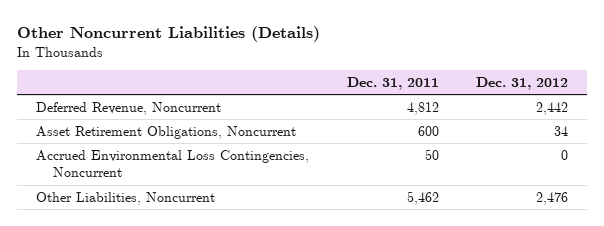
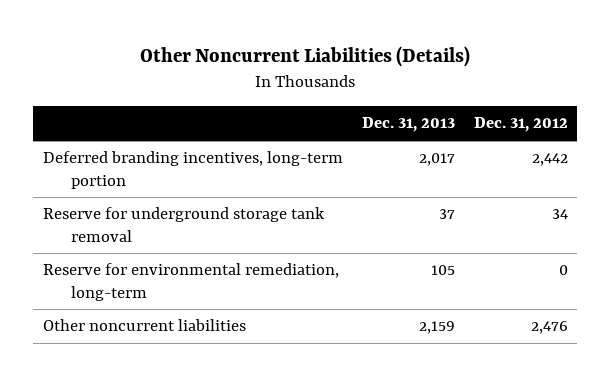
- | Dec. 31, 2011 | Dec. 31, 2012
+ | Dec. 31, 2013 | Dec. 31, 2012
- Deferred Revenue, Noncurrent | 4,812 | 2,442
- Asset Retirement Obligations, Noncurrent | 600 | 34
- Accrued Environmental Loss Contingencies, Noncurrent | 50 | 0
- Other Liabilities, Noncurrent | 5,462 | 2,476
+ Deferred branding incentives, long-term portion | 2,017 | 2,442
+ Reserve for underground storage tank removal | 37 | 34
+ Reserve for environmental remediation, long-term | 105 | 0
+ Other noncurrent liabilities | 2,159 | 2,476

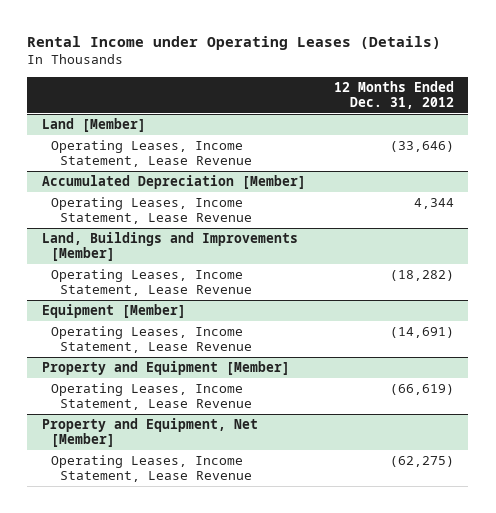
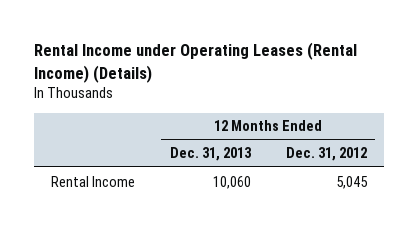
- Rental Income under Operating Leases (Details)
+ Rental Income under Operating Leases (Rental Income) (Details)
- | 12 Months Ended Dec. 31, 2012
+ | 12 Months Ended Dec. 31, 2013 | 12 Months Ended Dec. 31, 2012
- Land [Member]
- Operating Leases, Income Statement, Lease Revenue | (33,646)
- Accumulated Depreciation [Member]
- Operating Leases, Income Statement, Lease Revenue | 4,344
- Land, Buildings and Improvements [Member]
- Operating Leases, Income Statement, Lease Revenue | (18,282)
- Equipment [Member]
- Operating Leases, Income Statement, Lease Revenue | (14,691)
- Property and Equipment [Member]
- Operating Leases, Income Statement, Lease Revenue | (66,619)
- Property and Equipment, Net [Member]
- Operating Leases, Income Statement, Lease Revenue | (62,275)
+ Rental Income | 10,060 | 5,045

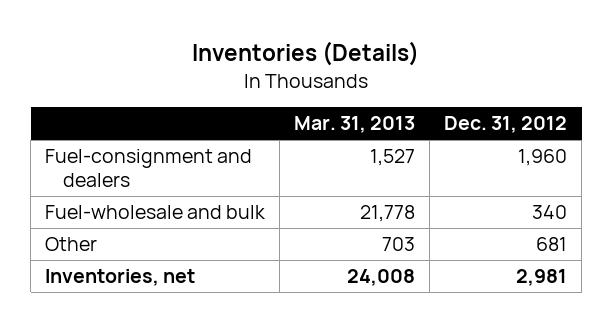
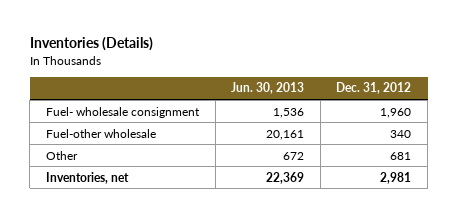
- | Mar. 31, 2013 | Dec. 31, 2012
+ | Jun. 30, 2013 | Dec. 31, 2012
- Fuel-consignment and dealers | 1,527 | 1,960
- Fuel-wholesale and bulk | 21,778 | 340
+ Fuel- wholesale consignment | 1,536 | 1,960
+ Fuel-other wholesale | 20,161 | 340

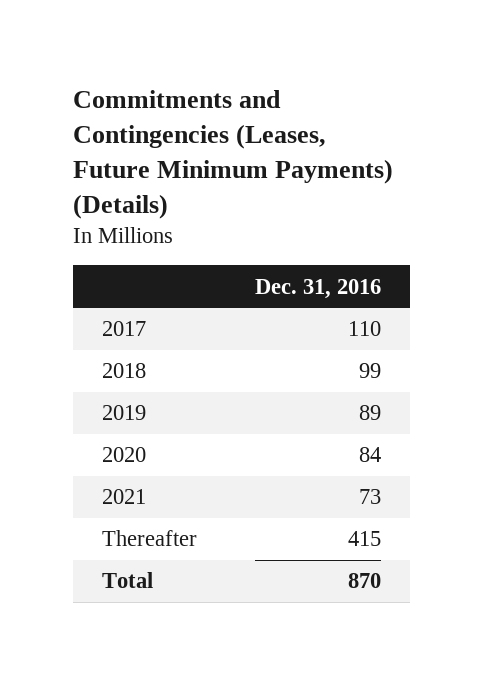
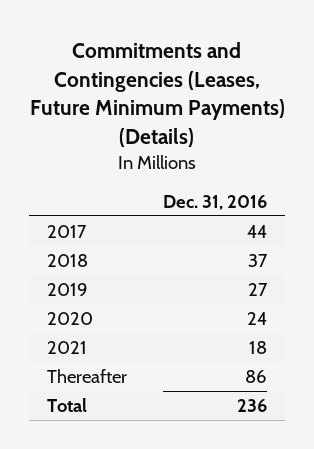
- 2017 | 110
- 2018 | 99
- 2019 | 89
- 2020 | 84
- 2021 | 73
- Thereafter | 415
- Total | 870
+ 2017 | 44
+ 2018 | 37
+ 2019 | 27
+ 2020 | 24
+ 2021 | 18
+ Thereafter | 86
+ Total | 236

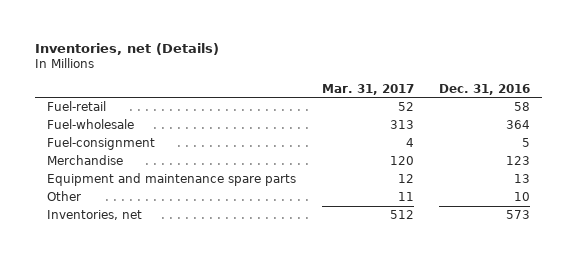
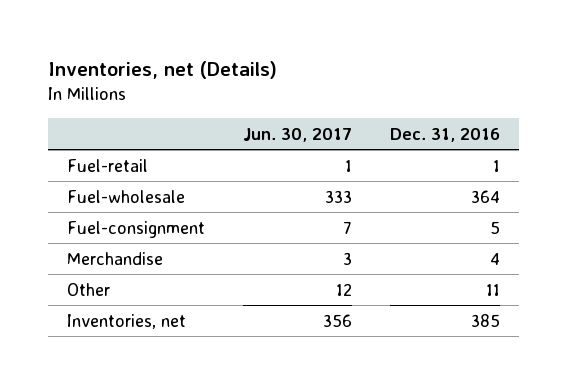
- | Mar. 31, 2017 | Dec. 31, 2016
+ | Jun. 30, 2017 | Dec. 31, 2016
- Fuel-retail | 52 | 58
+ Fuel-retail | 1 | 1
- Merchandise | 120 | 123
- Equipment and maintenance spare parts | 12 | 13
- Other | 11 | 10
- Inventories, net | 512 | 573
+ Merchandise | 3 | 4
+ Other | 12 | 11
+ Inventories, net | 356 | 385

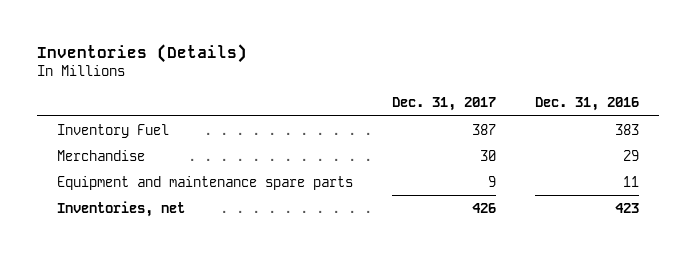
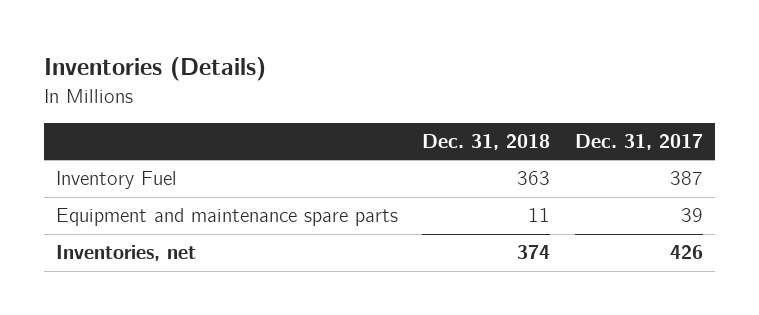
- | Dec. 31, 2017 | Dec. 31, 2016
+ | Dec. 31, 2018 | Dec. 31, 2017
- Merchandise | 30 | 29
- Equipment and maintenance spare parts | 9 | 11
+ Equipment and maintenance spare parts | 11 | 39

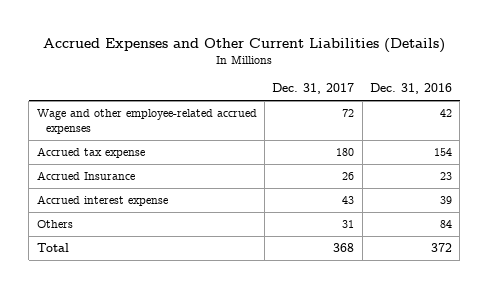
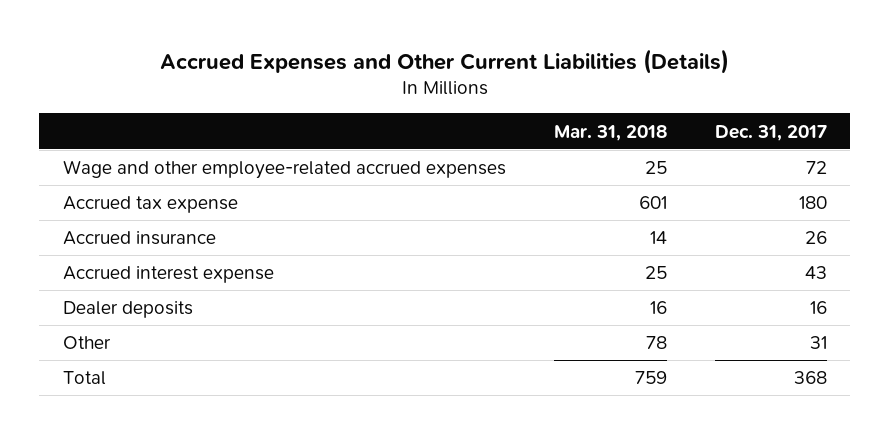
- | Dec. 31, 2017 | Dec. 31, 2016
+ | Mar. 31, 2018 | Dec. 31, 2017
- Accrued Insurance | 26 | 23
+ Accrued insurance | 14 | 26
- Others | 31 | 84
+ Dealer deposits | 16 | 16
+ Other | 78 | 31

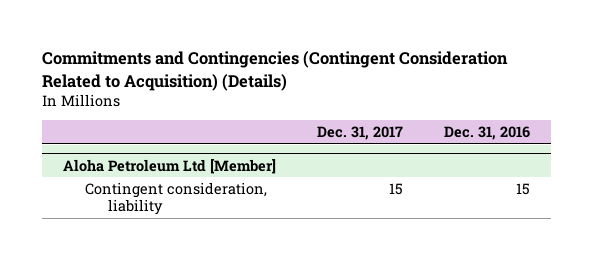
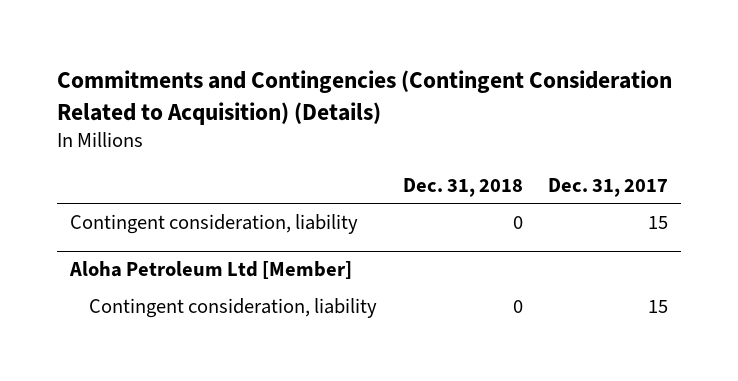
- | Dec. 31, 2017 | Dec. 31, 2016
+ | Dec. 31, 2018 | Dec. 31, 2017
+ Contingent consideration, liability | 0 | 15

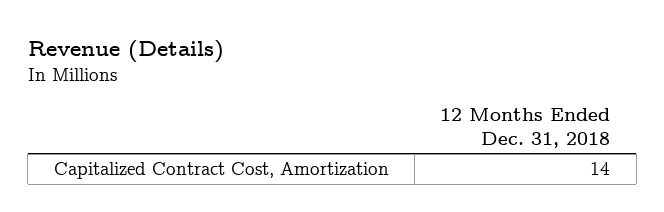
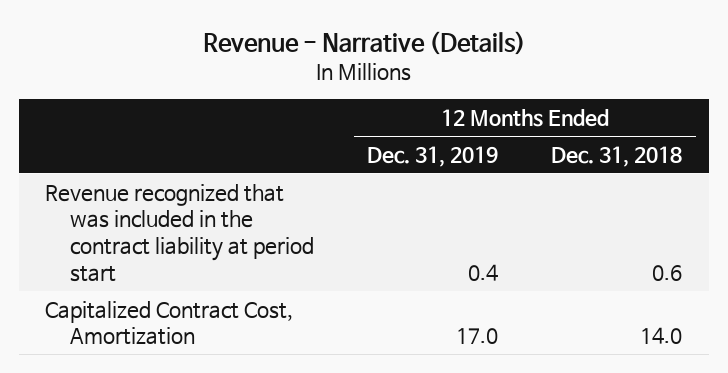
- Revenue (Details)
+ Revenue - Narrative (Details)
- | 12 Months Ended Dec. 31, 2018
+ | 12 Months Ended Dec. 31, 2019 | 12 Months Ended Dec. 31, 2018
- Capitalized Contract Cost, Amortization | 14
+ Revenue recognized that was included in the contract liability at period start | 0.4 | 0.6
+ Capitalized Contract Cost, Amortization | 17.0 | 14.0

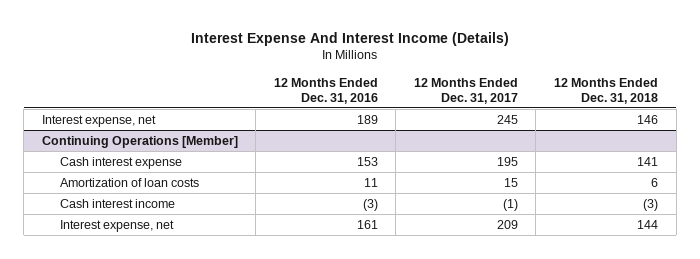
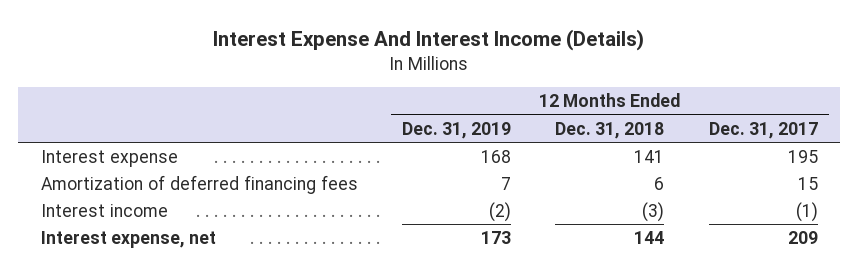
- | 12 Months Ended Dec. 31, 2016 | 12 Months Ended Dec. 31, 2017 | 12 Months Ended Dec. 31, 2018
+ | 12 Months Ended Dec. 31, 2019 | 12 Months Ended Dec. 31, 2018 | 12 Months Ended Dec. 31, 2017
- Interest expense, net | 189 | 245 | 146
- Continuing Operations [Member]
- Cash interest expense | 153 | 195 | 141
- Amortization of loan costs | 11 | 15 | 6
- Cash interest income | (3) | (1) | (3)
+ Interest expense | 168 | 141 | 195
+ Amortization of deferred financing fees | 7 | 6 | 15
+ Interest income | (2) | (3) | (1)

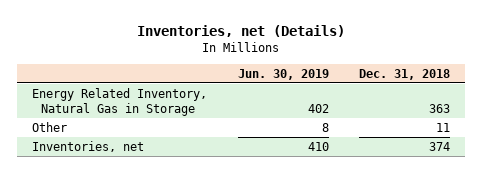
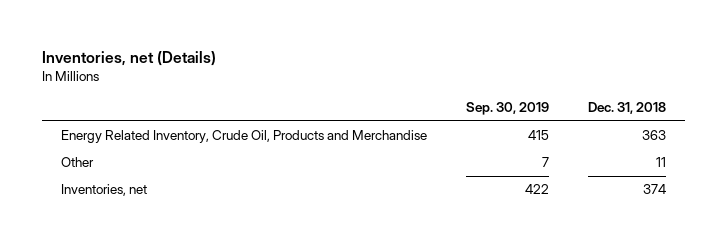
- | Jun. 30, 2019 | Dec. 31, 2018
+ | Sep. 30, 2019 | Dec. 31, 2018
- Energy Related Inventory, Natural Gas in Storage | 402 | 363
+ Energy Related Inventory, Crude Oil, Products and Merchandise | 415 | 363

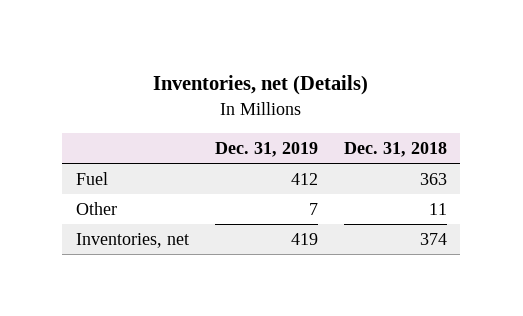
- | Sep. 30, 2019 | Dec. 31, 2018
+ | Dec. 31, 2019 | Dec. 31, 2018
- Energy Related Inventory, Crude Oil, Products and Merchandise | 415 | 363
+ Fuel | 412 | 363

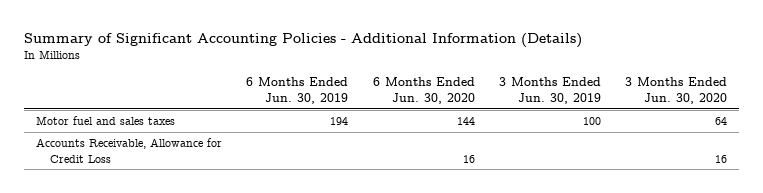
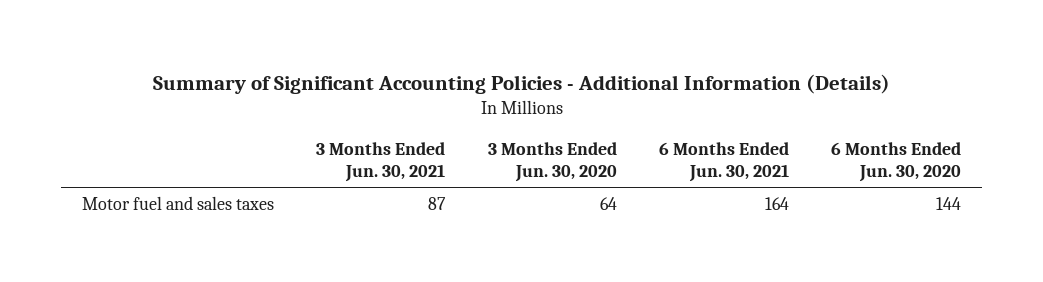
- | 6 Months Ended Jun. 30, 2019 | 6 Months Ended Jun. 30, 2020 | 3 Months Ended Jun. 30, 2019 | 3 Months Ended Jun. 30, 2020
+ | 3 Months Ended Jun. 30, 2021 | 3 Months Ended Jun. 30, 2020 | 6 Months Ended Jun. 30, 2021 | 6 Months Ended Jun. 30, 2020
- Accounts Receivable, Allowance for Credit Loss | | 16 | | 16

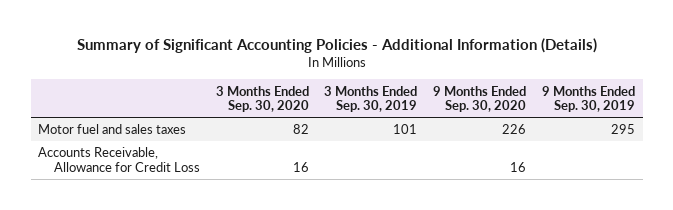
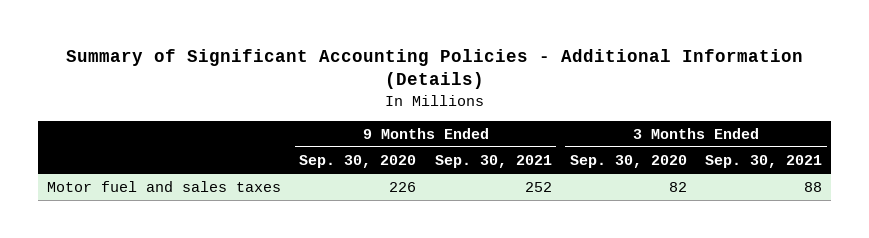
- | 3 Months Ended Sep. 30, 2020 | 3 Months Ended Sep. 30, 2019 | 9 Months Ended Sep. 30, 2020 | 9 Months Ended Sep. 30, 2019
+ | 9 Months Ended Sep. 30, 2020 | 9 Months Ended Sep. 30, 2021 | 3 Months Ended Sep. 30, 2020 | 3 Months Ended Sep. 30, 2021
- Accounts Receivable, Allowance for Credit Loss | 16 | | 16 |

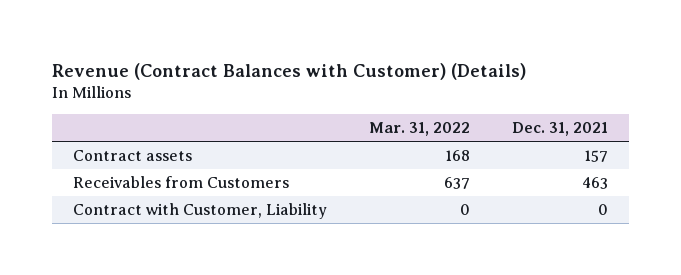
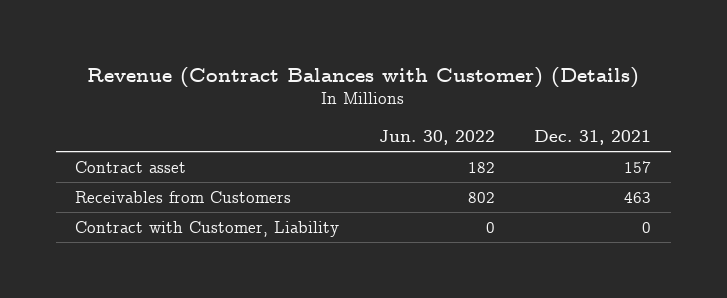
- | Mar. 31, 2022 | Dec. 31, 2021
+ | Jun. 30, 2022 | Dec. 31, 2021
- Contract assets | 168 | 157
+ Contract asset | 182 | 157

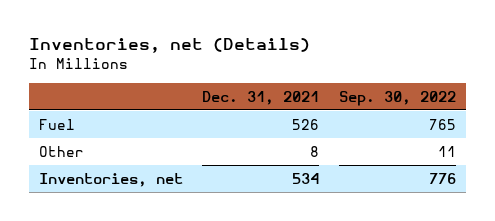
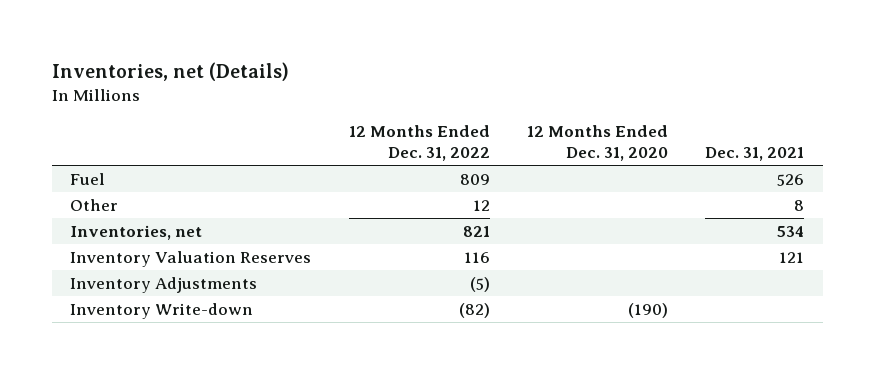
- | Dec. 31, 2021 | Sep. 30, 2022
+ | 12 Months Ended Dec. 31, 2022 | 12 Months Ended Dec. 31, 2020 | Dec. 31, 2021
+ Inventory Valuation Reserves | 116 | | 121
+ Inventory Adjustments | (5) | |
+ Inventory Write-down | (82) | (190) |

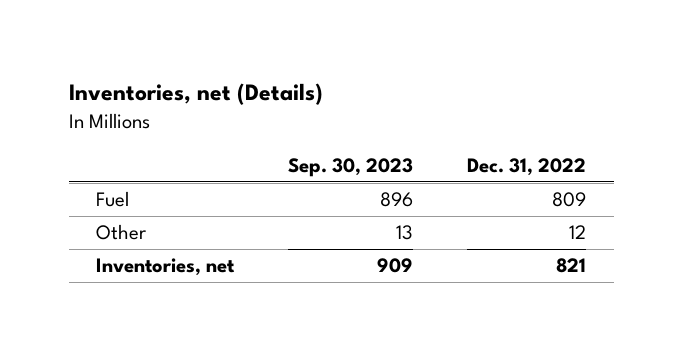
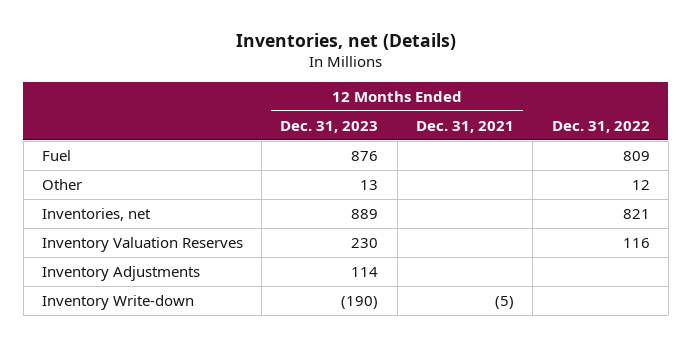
- | Sep. 30, 2023 | Dec. 31, 2022
+ | 12 Months Ended Dec. 31, 2023 | 12 Months Ended Dec. 31, 2021 | Dec. 31, 2022
+ Inventory Valuation Reserves | 230 | | 116
+ Inventory Adjustments | 114 | |
+ Inventory Write-down | (190) | (5) |

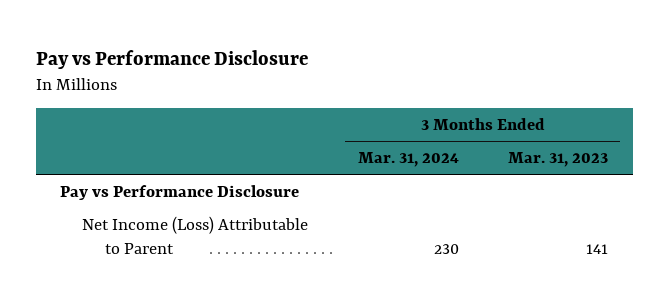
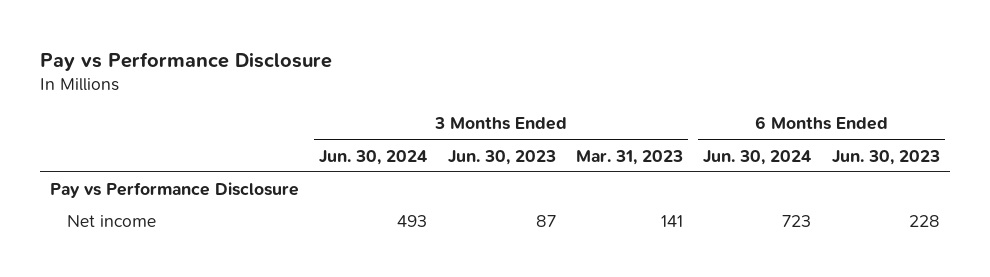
- | 3 Months Ended Mar. 31, 2024 | 3 Months Ended Mar. 31, 2023
+ | 3 Months Ended Jun. 30, 2024 | 3 Months Ended Jun. 30, 2023 | 3 Months Ended Mar. 31, 2023 | 6 Months Ended Jun. 30, 2024 | 6 Months Ended Jun. 30, 2023
- Net Income (Loss) Attributable to Parent | 230 | 141
+ Net income | 493 | 87 | 141 | 723 | 228

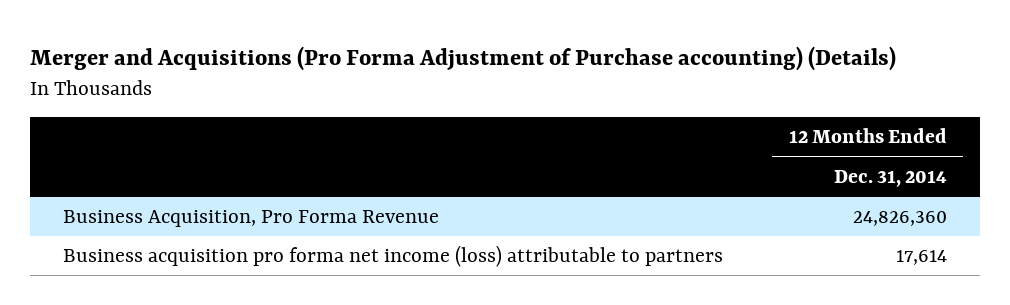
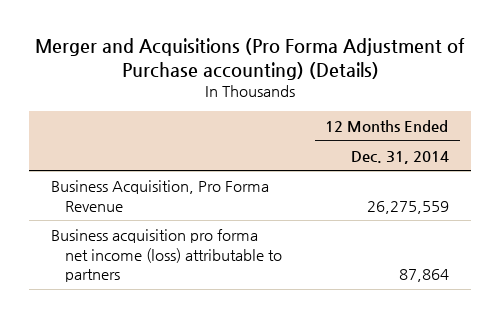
- Business Acquisition, Pro Forma Revenue | 24,826,360
- Business acquisition pro forma net income (loss) attributable to partners | 17,614
+ Business Acquisition, Pro Forma Revenue | 26,275,559
+ Business acquisition pro forma net income (loss) attributable to partners | 87,864

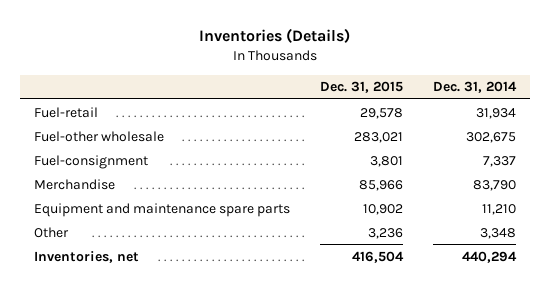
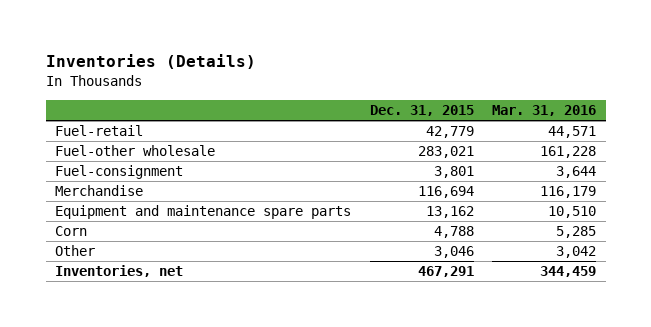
- | Dec. 31, 2015 | Dec. 31, 2014
+ | Dec. 31, 2015 | Mar. 31, 2016
- Fuel-retail | 29,578 | 31,934
+ Fuel-retail | 42,779 | 44,571
- Merchandise | 85,966 | 83,790
- Equipment and maintenance spare parts | 10,902 | 11,210
- Other | 3,236 | 3,348
- Inventories, net | 416,504 | 440,294
+ Merchandise | 116,694 | 116,179
+ Equipment and maintenance spare parts | 13,162 | 10,510
+ Corn | 4,788 | 5,285
+ Other | 3,046 | 3,042
+ Inventories, net | 467,291 | 344,459

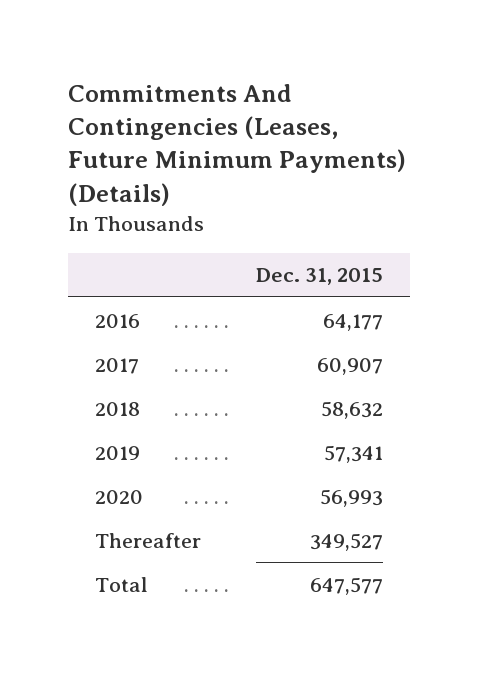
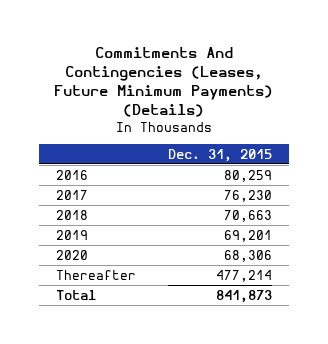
- 2016 | 64,177
- 2017 | 60,907
- 2018 | 58,632
- 2019 | 57,341
- 2020 | 56,993
- Thereafter | 349,527
- Total | 647,577
+ 2016 | 80,259
+ 2017 | 76,230
+ 2018 | 70,663
+ 2019 | 69,201
+ 2020 | 68,306
+ Thereafter | 477,214
+ Total | 841,873

